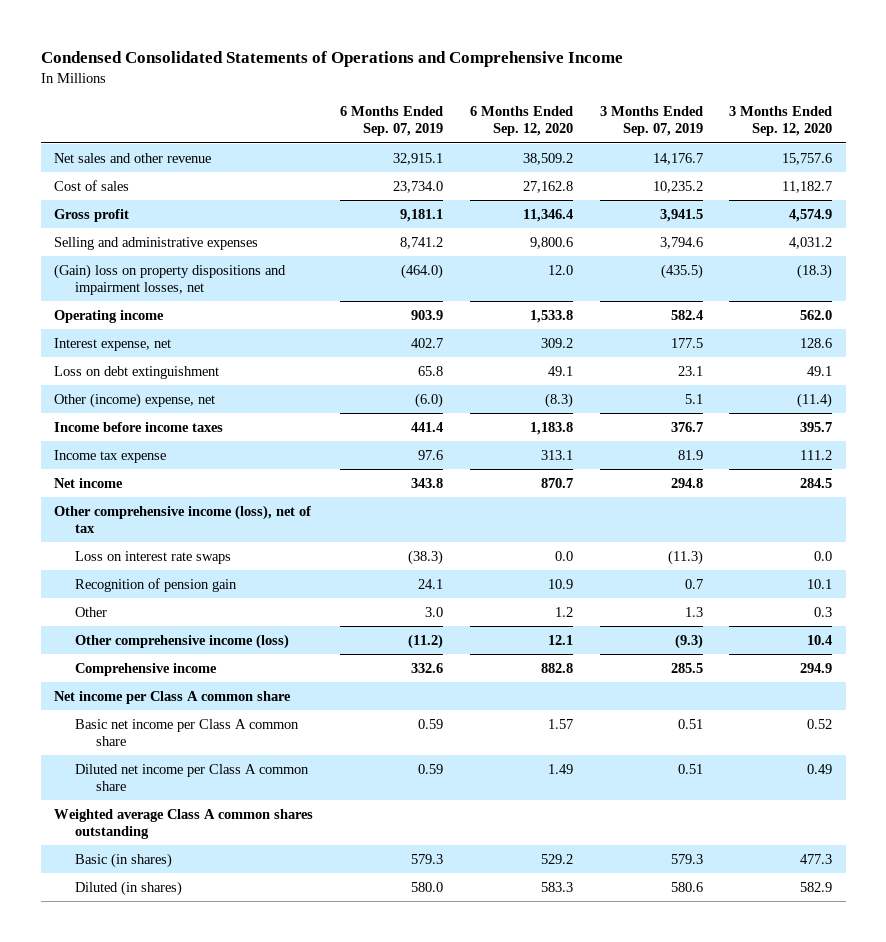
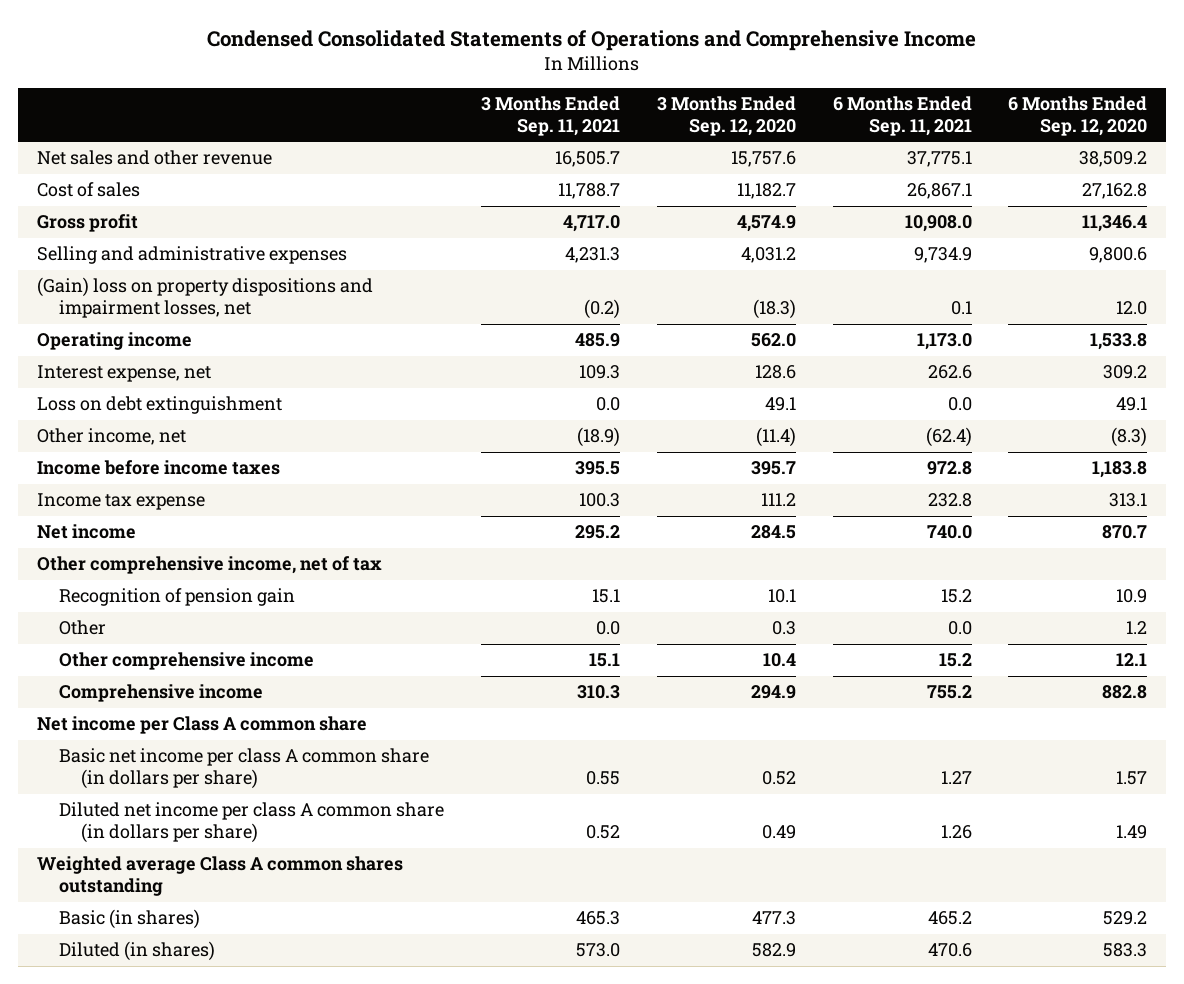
- | 6 Months Ended Sep. 07, 2019 | 6 Months Ended Sep. 12, 2020 | 3 Months Ended Sep. 07, 2019 | 3 Months Ended Sep. 12, 2020
+ | 3 Months Ended Sep. 11, 2021 | 3 Months Ended Sep. 12, 2020 | 6 Months Ended Sep. 11, 2021 | 6 Months Ended Sep. 12, 2020
- Other (income) expense, net | (6.0) | (8.3) | 5.1 | (11.4)
+ Other income, net | (18.9) | (11.4) | (62.4) | (8.3)
- Other comprehensive income (loss), net of tax
- Loss on interest rate swaps | (38.3) | 0.0 | (11.3) | 0.0
+ Other comprehensive income, net of tax
- Other comprehensive income (loss) | (11.2) | 12.1 | (9.3) | 10.4
+ Other comprehensive income | 15.1 | 10.4 | 15.2 | 12.1
- Basic net income per Class A common share | 0.59 | 1.57 | 0.51 | 0.52
- Diluted net income per Class A common share | 0.59 | 1.49 | 0.51 | 0.49
+ Basic net income per class A common share (in dollars per share) | 0.55 | 0.52 | 1.27 | 1.57
+ Diluted net income per class A common share (in dollars per share) | 0.52 | 0.49 | 1.26 | 1.49

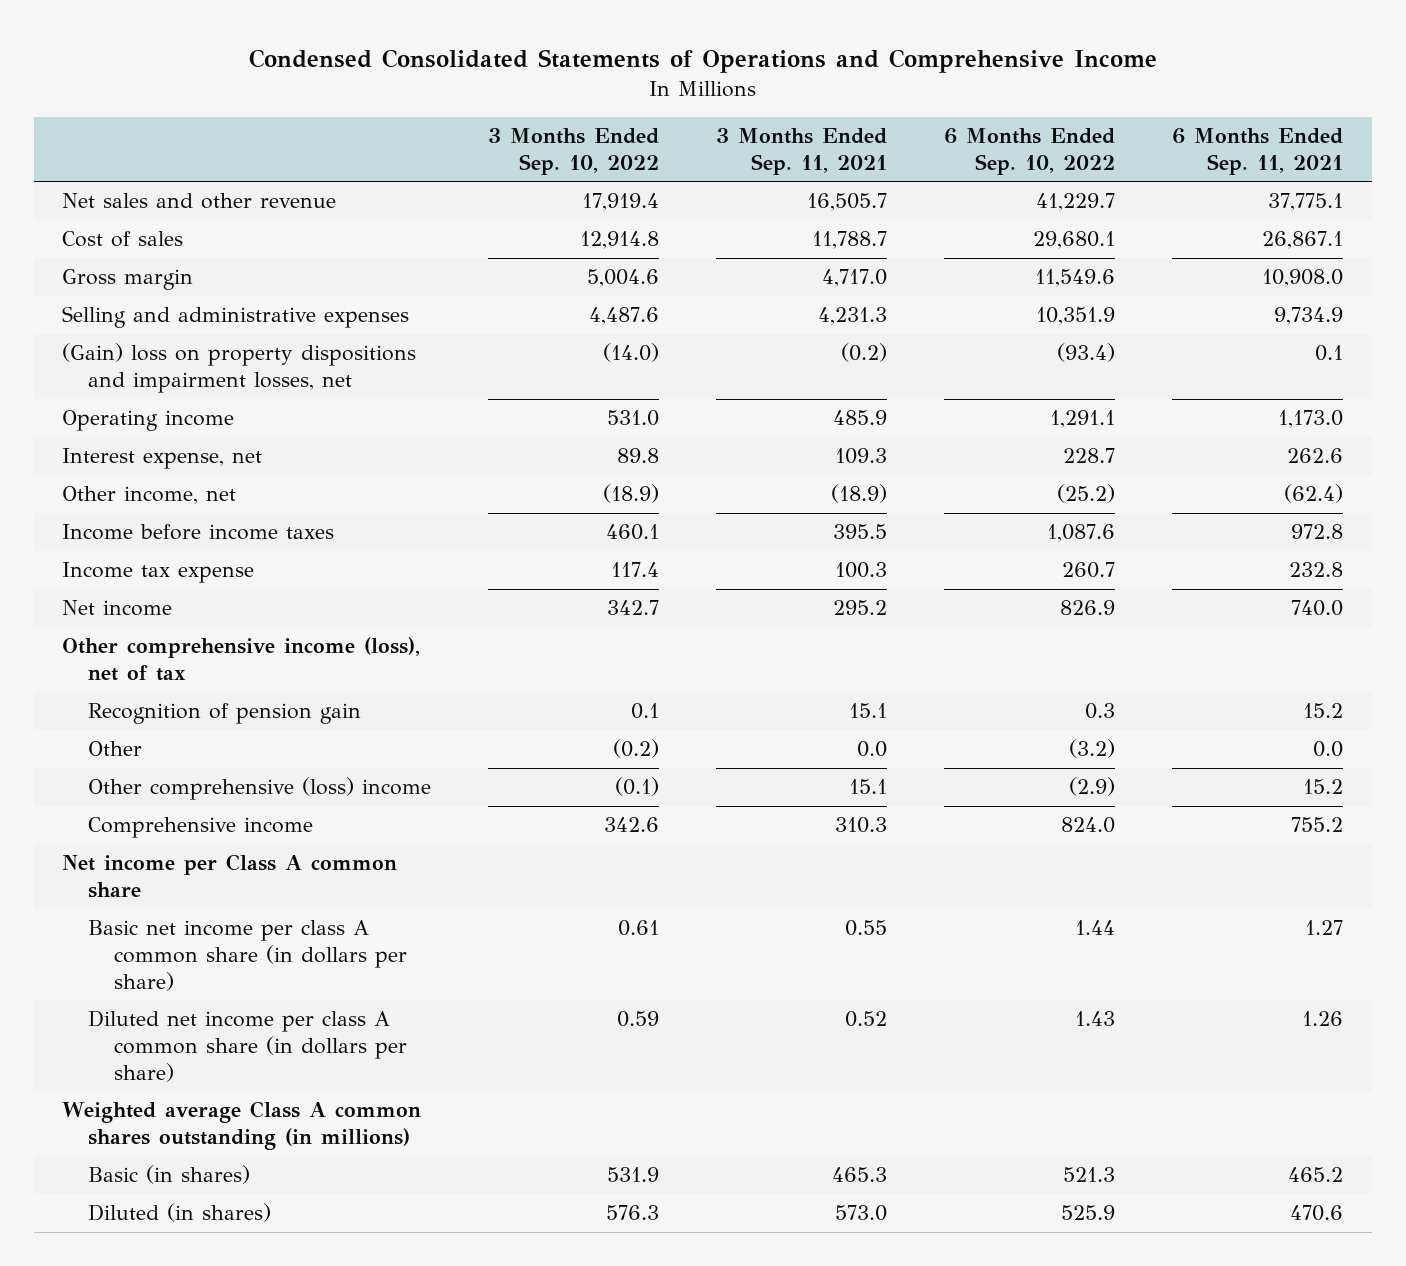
- | 3 Months Ended Sep. 11, 2021 | 3 Months Ended Sep. 12, 2020 | 6 Months Ended Sep. 11, 2021 | 6 Months Ended Sep. 12, 2020
+ | 3 Months Ended Sep. 10, 2022 | 3 Months Ended Sep. 11, 2021 | 6 Months Ended Sep. 10, 2022 | 6 Months Ended Sep. 11, 2021
- Gross profit | 4,717.0 | 4,574.9 | 10,908.0 | 11,346.4
+ Gross margin | 5,004.6 | 4,717.0 | 11,549.6 | 10,908.0
- Loss on debt extinguishment | 0.0 | 49.1 | 0.0 | 49.1
- Other comprehensive income, net of tax
+ Other comprehensive income (loss), net of tax
- Other comprehensive income | 15.1 | 10.4 | 15.2 | 12.1
+ Other comprehensive (loss) income | (0.1) | 15.1 | (2.9) | 15.2
- Weighted average Class A common shares outstanding
+ Weighted average Class A common shares outstanding (in millions)

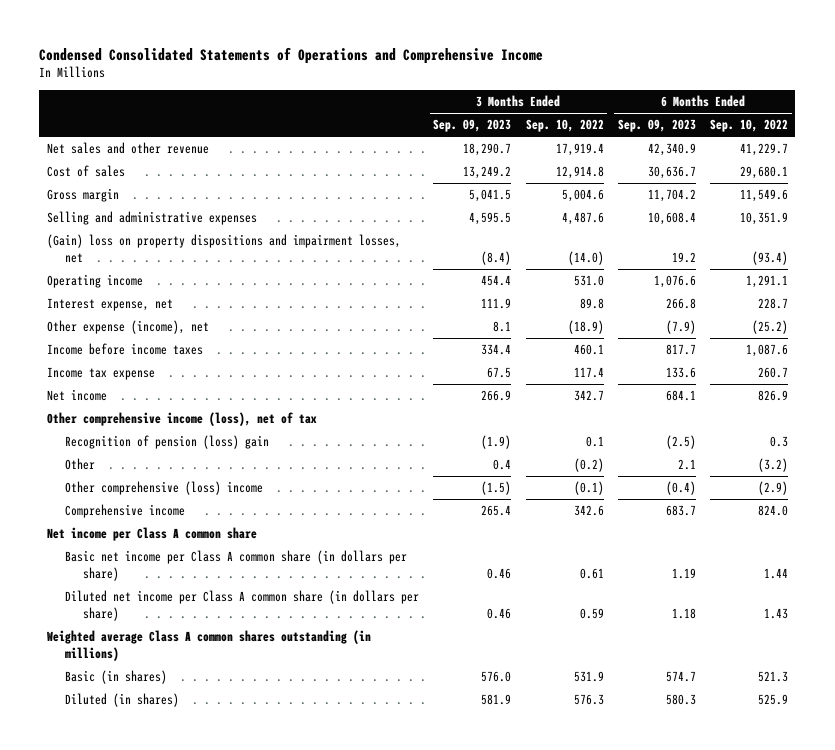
- | 3 Months Ended Sep. 10, 2022 | 3 Months Ended Sep. 11, 2021 | 6 Months Ended Sep. 10, 2022 | 6 Months Ended Sep. 11, 2021
+ | 3 Months Ended Sep. 09, 2023 | 3 Months Ended Sep. 10, 2022 | 6 Months Ended Sep. 09, 2023 | 6 Months Ended Sep. 10, 2022
- Other income, net | (18.9) | (18.9) | (25.2) | (62.4)
+ Other expense (income), net | 8.1 | (18.9) | (7.9) | (25.2)
- Recognition of pension gain | 0.1 | 15.1 | 0.3 | 15.2
+ Recognition of pension (loss) gain | (1.9) | 0.1 | (2.5) | 0.3
- Basic net income per class A common share (in dollars per share) | 0.61 | 0.55 | 1.44 | 1.27
- Diluted net income per class A common share (in dollars per share) | 0.59 | 0.52 | 1.43 | 1.26
+ Basic net income per Class A common share (in dollars per share) | 0.46 | 0.61 | 1.19 | 1.44
+ Diluted net income per Class A common share (in dollars per share) | 0.46 | 0.59 | 1.18 | 1.43

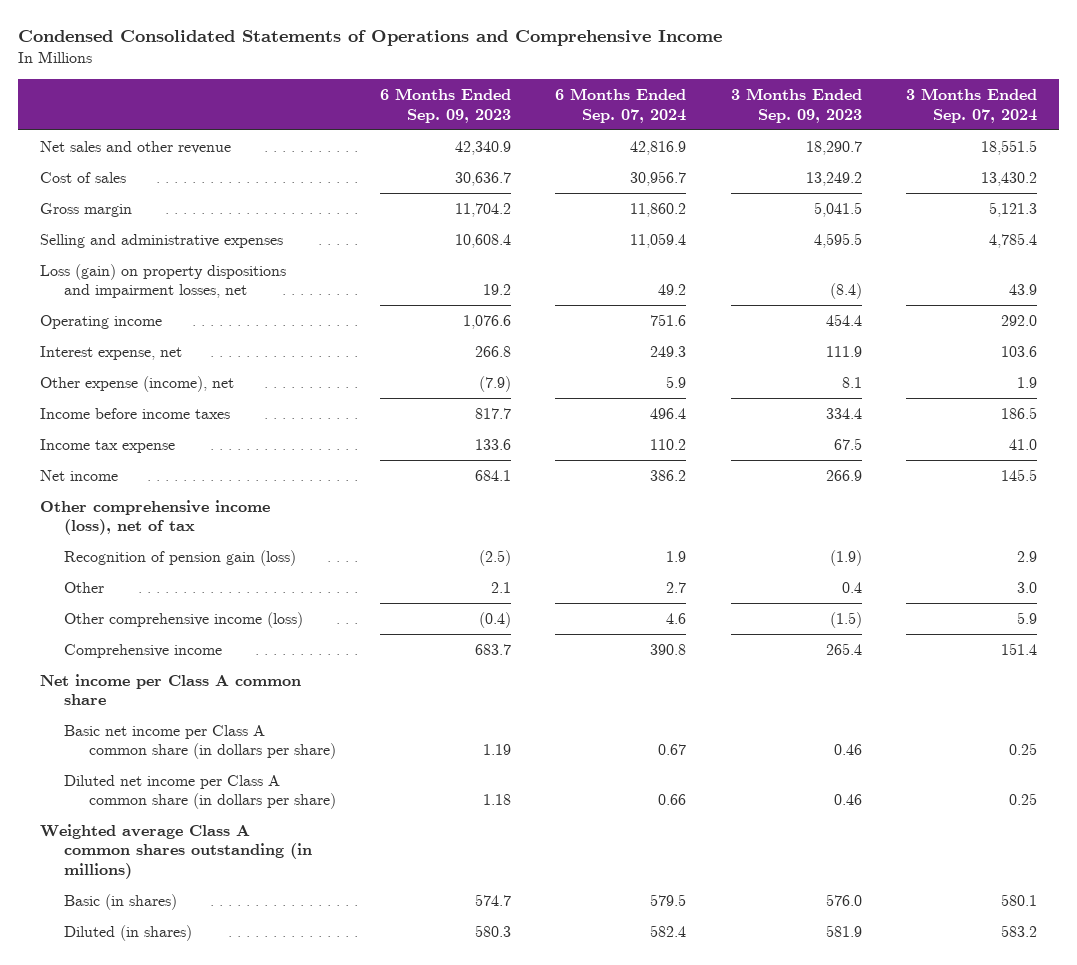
- | 3 Months Ended Sep. 09, 2023 | 3 Months Ended Sep. 10, 2022 | 6 Months Ended Sep. 09, 2023 | 6 Months Ended Sep. 10, 2022
+ | 6 Months Ended Sep. 09, 2023 | 6 Months Ended Sep. 07, 2024 | 3 Months Ended Sep. 09, 2023 | 3 Months Ended Sep. 07, 2024
- (Gain) loss on property dispositions and impairment losses, net | (8.4) | (14.0) | 19.2 | (93.4)
+ Loss (gain) on property dispositions and impairment losses, net | 19.2 | 49.2 | (8.4) | 43.9
- Recognition of pension (loss) gain | (1.9) | 0.1 | (2.5) | 0.3
+ Recognition of pension gain (loss) | (2.5) | 1.9 | (1.9) | 2.9
- Other comprehensive (loss) income | (1.5) | (0.1) | (0.4) | (2.9)
+ Other comprehensive income (loss) | (0.4) | 4.6 | (1.5) | 5.9

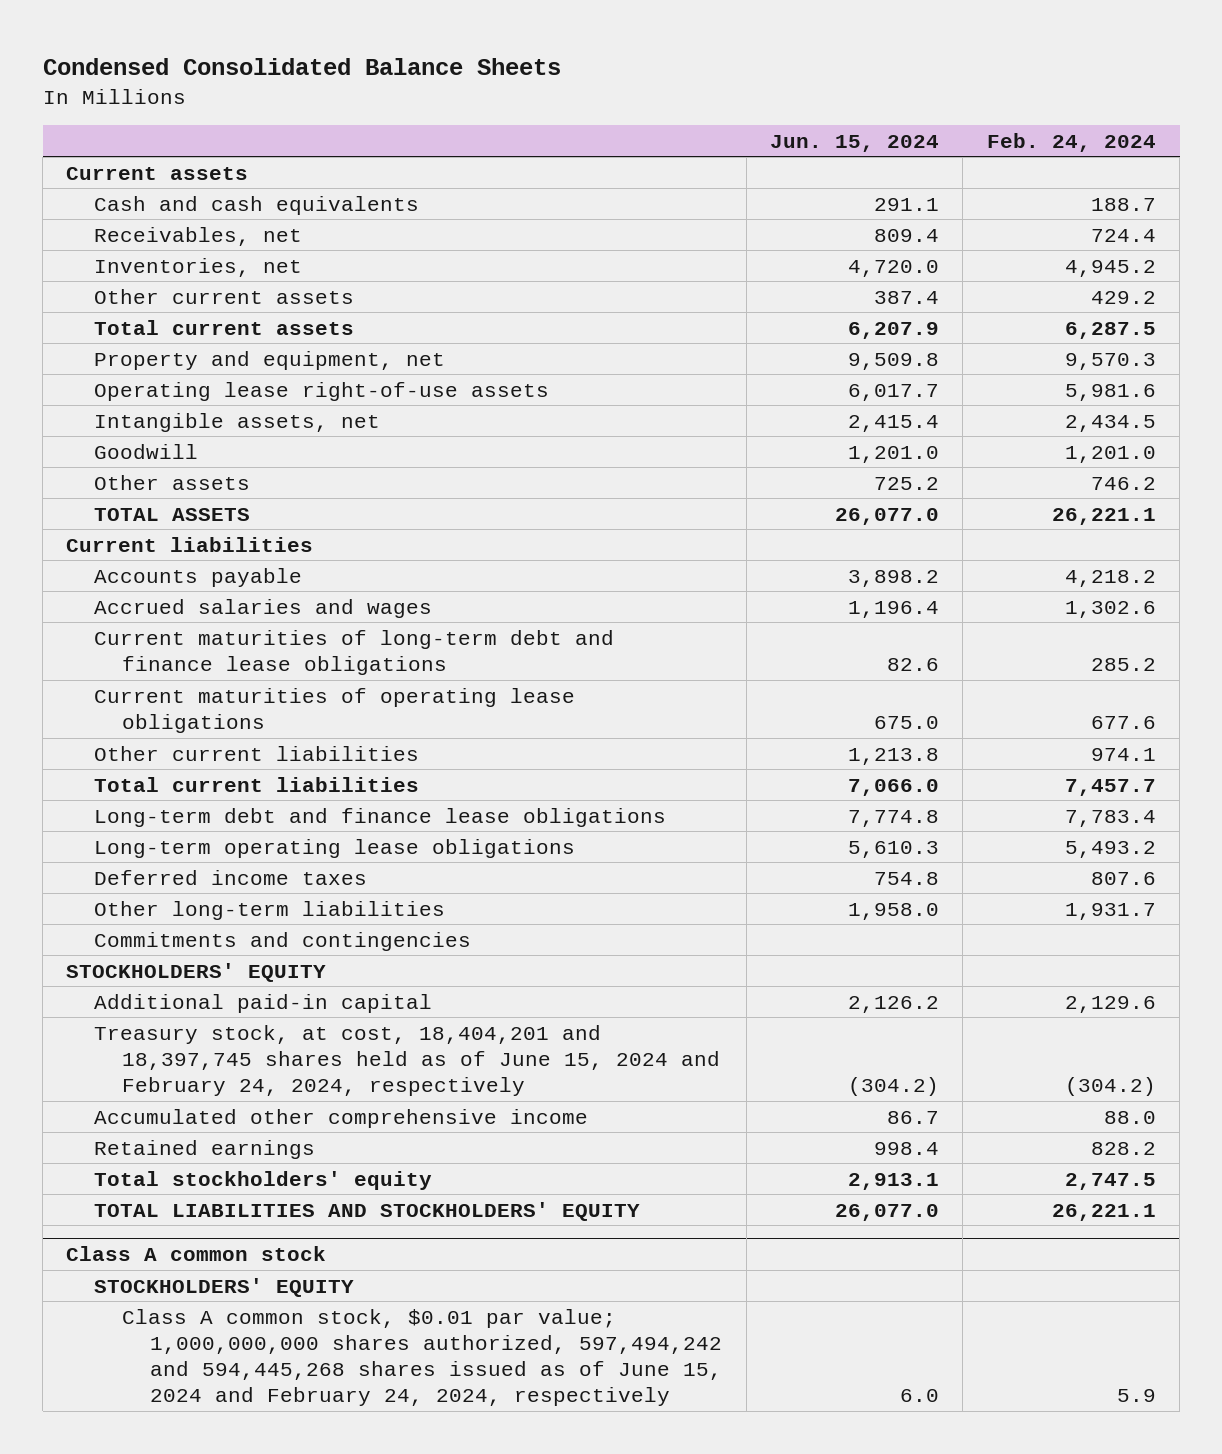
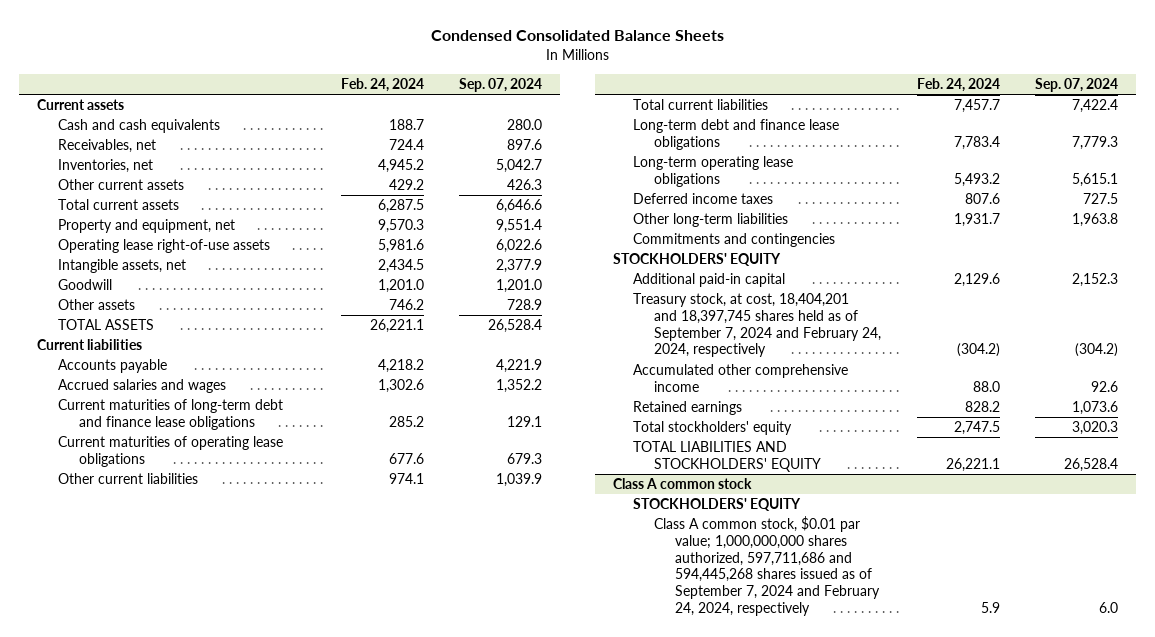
- | Jun. 15, 2024 | Feb. 24, 2024
+ | Feb. 24, 2024 | Sep. 07, 2024
- Treasury stock, at cost, 18,404,201 and 18,397,745 shares held as of June 15, 2024 and February 24, 2024, respectively | (304.2) | (304.2)
+ Treasury stock, at cost, 18,404,201 and 18,397,745 shares held as of September 7, 2024 and February 24, 2024, respectively | (304.2) | (304.2)
@ Class A common stock
- Class A common stock, $0.01 par value; 1,000,000,000 shares authorized, 597,494,242 and 594,445,268 shares issued as of June 15, 2024 and February 24, 2024, respectively | 6.0 | 5.9
+ Class A common stock, $0.01 par value; 1,000,000,000 shares authorized, 597,711,686 and 594,445,268 shares issued as of September 7, 2024 and February 24, 2024, respectively | 5.9 | 6.0

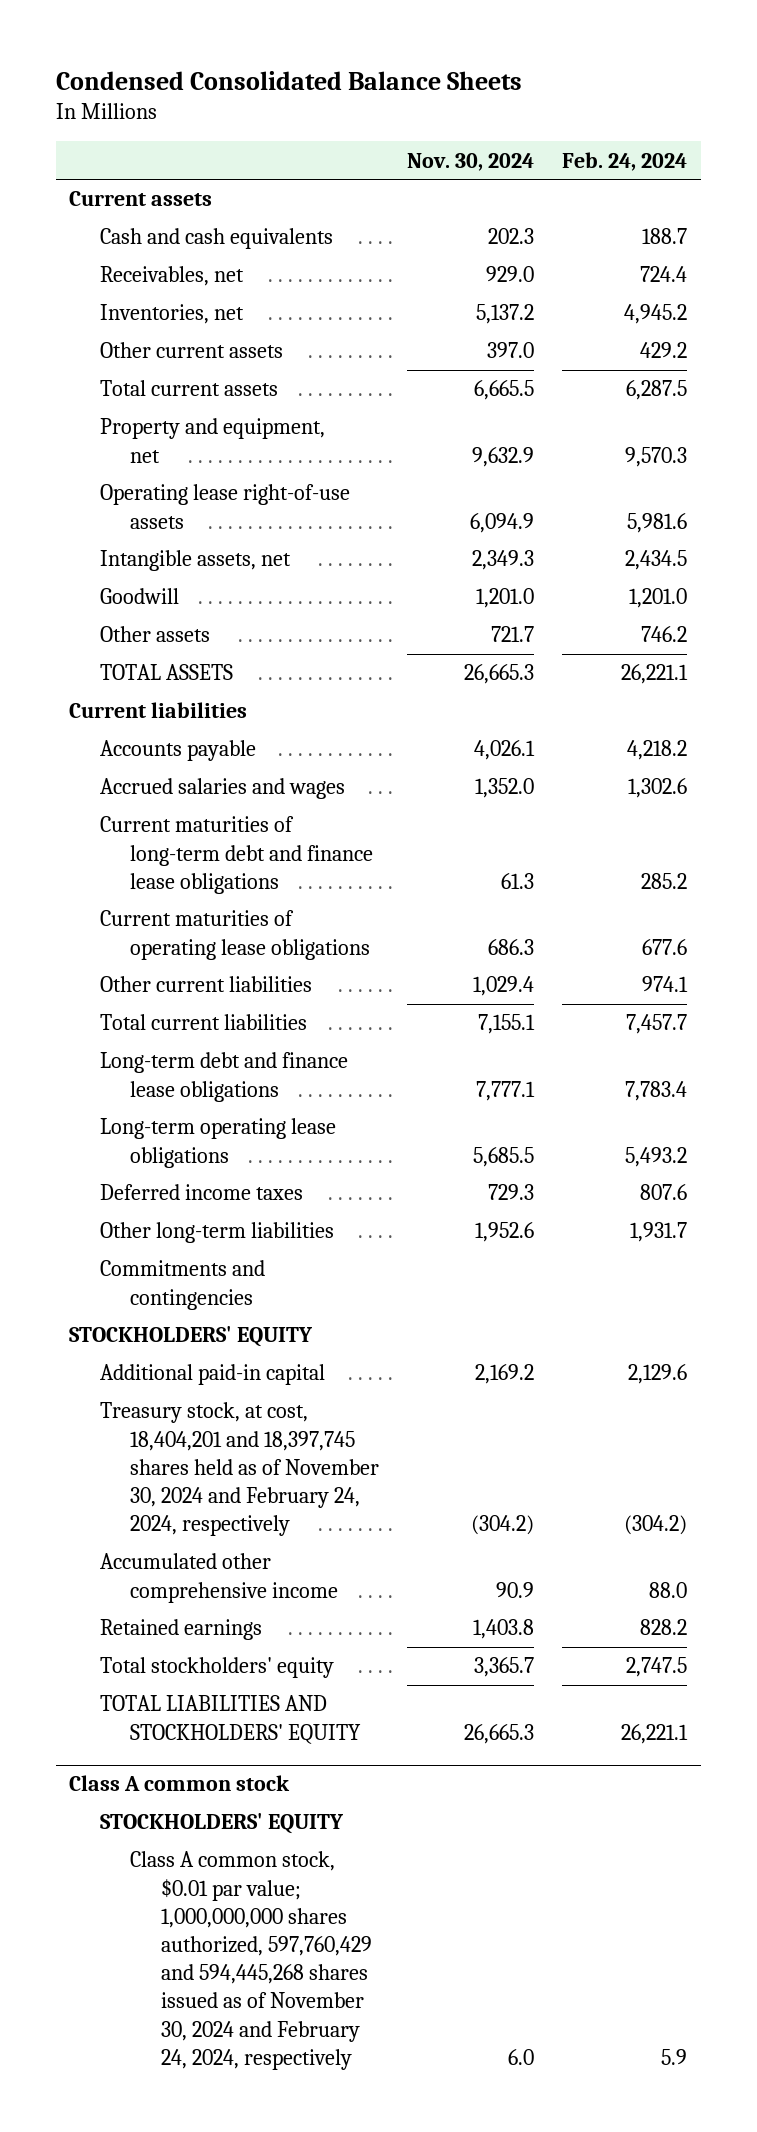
- | Feb. 24, 2024 | Sep. 07, 2024
+ | Nov. 30, 2024 | Feb. 24, 2024
- Treasury stock, at cost, 18,404,201 and 18,397,745 shares held as of September 7, 2024 and February 24, 2024, respectively | (304.2) | (304.2)
+ Treasury stock, at cost, 18,404,201 and 18,397,745 shares held as of November 30, 2024 and February 24, 2024, respectively | (304.2) | (304.2)
@ Class A common stock
- Class A common stock, $0.01 par value; 1,000,000,000 shares authorized, 597,711,686 and 594,445,268 shares issued as of September 7, 2024 and February 24, 2024, respectively | 5.9 | 6.0
+ Class A common stock, $0.01 par value; 1,000,000,000 shares authorized, 597,760,429 and 594,445,268 shares issued as of November 30, 2024 and February 24, 2024, respectively | 6.0 | 5.9

